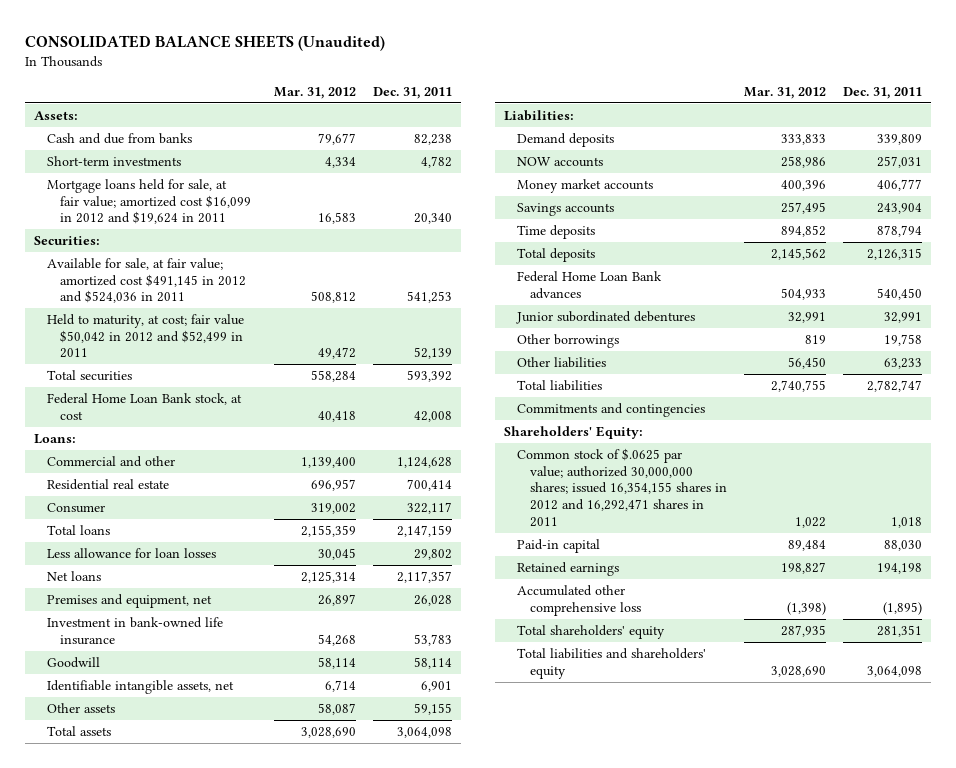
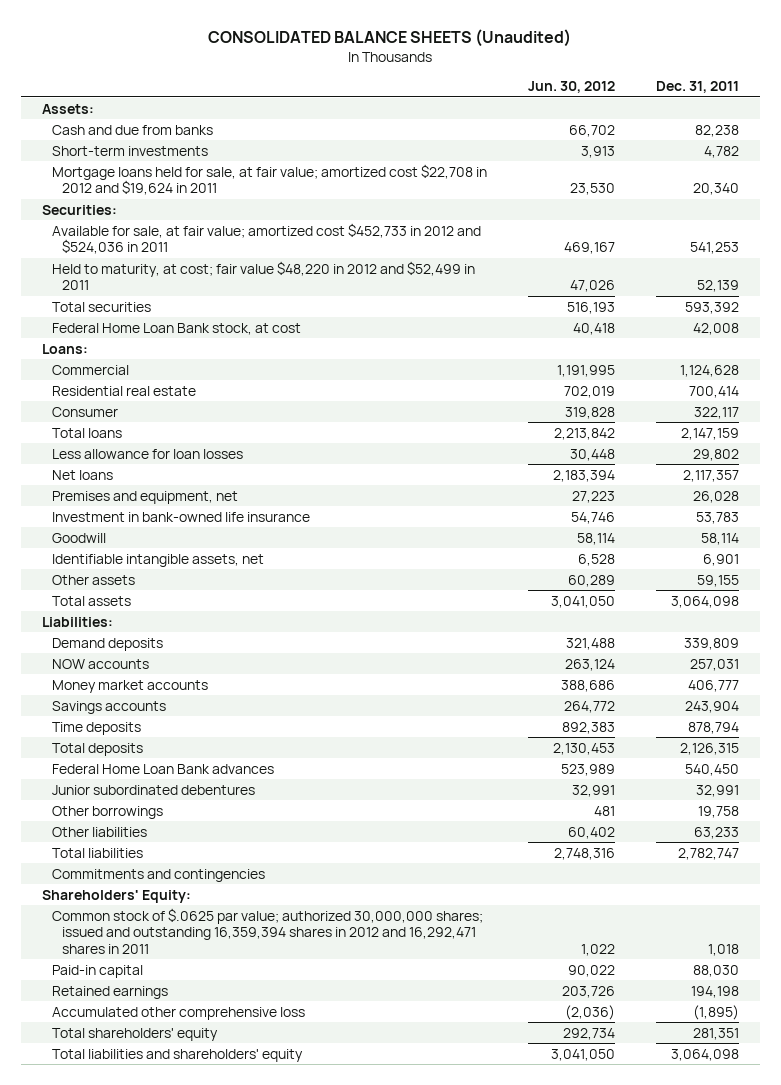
- | Mar. 31, 2012 | Dec. 31, 2011
+ | Jun. 30, 2012 | Dec. 31, 2011
- Mortgage loans held for sale, at fair value; amortized cost $16,099 in 2012 and $19,624 in 2011 | 16,583 | 20,340
+ Mortgage loans held for sale, at fair value; amortized cost $22,708 in 2012 and $19,624 in 2011 | 23,530 | 20,340
- Available for sale, at fair value; amortized cost $491,145 in 2012 and $524,036 in 2011 | 508,812 | 541,253
- Held to maturity, at cost; fair value $50,042 in 2012 and $52,499 in 2011 | 49,472 | 52,139
+ Available for sale, at fair value; amortized cost $452,733 in 2012 and $524,036 in 2011 | 469,167 | 541,253
+ Held to maturity, at cost; fair value $48,220 in 2012 and $52,499 in 2011 | 47,026 | 52,139
- Commercial and other | 1,139,400 | 1,124,628
+ Commercial | 1,191,995 | 1,124,628
- Common stock of $.0625 par value; authorized 30,000,000 shares; issued 16,354,155 shares in 2012 and 16,292,471 shares in 2011 | 1,022 | 1,018
+ Common stock of $.0625 par value; authorized 30,000,000 shares; issued and outstanding 16,359,394 shares in 2012 and 16,292,471 shares in 2011 | 1,022 | 1,018

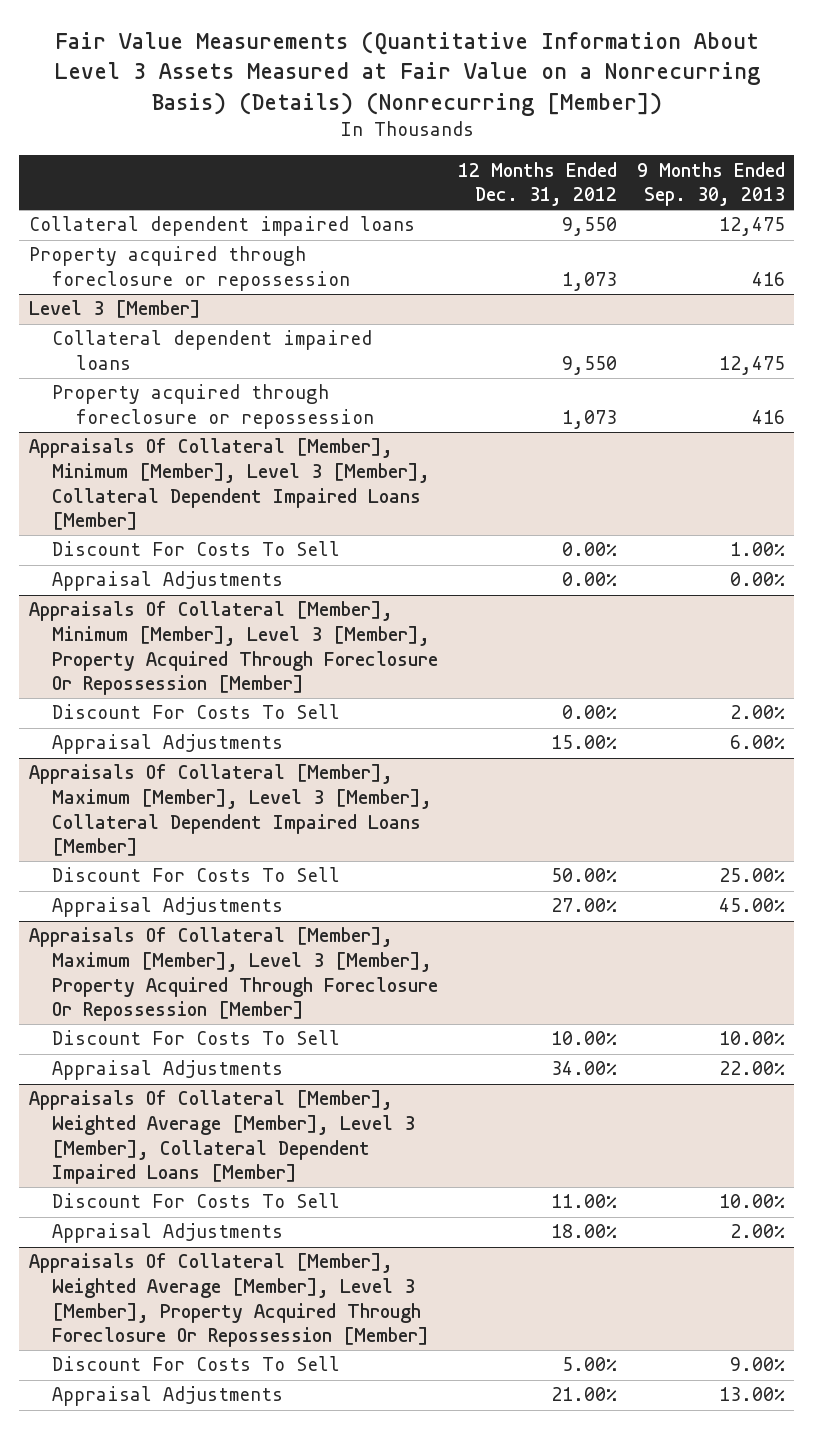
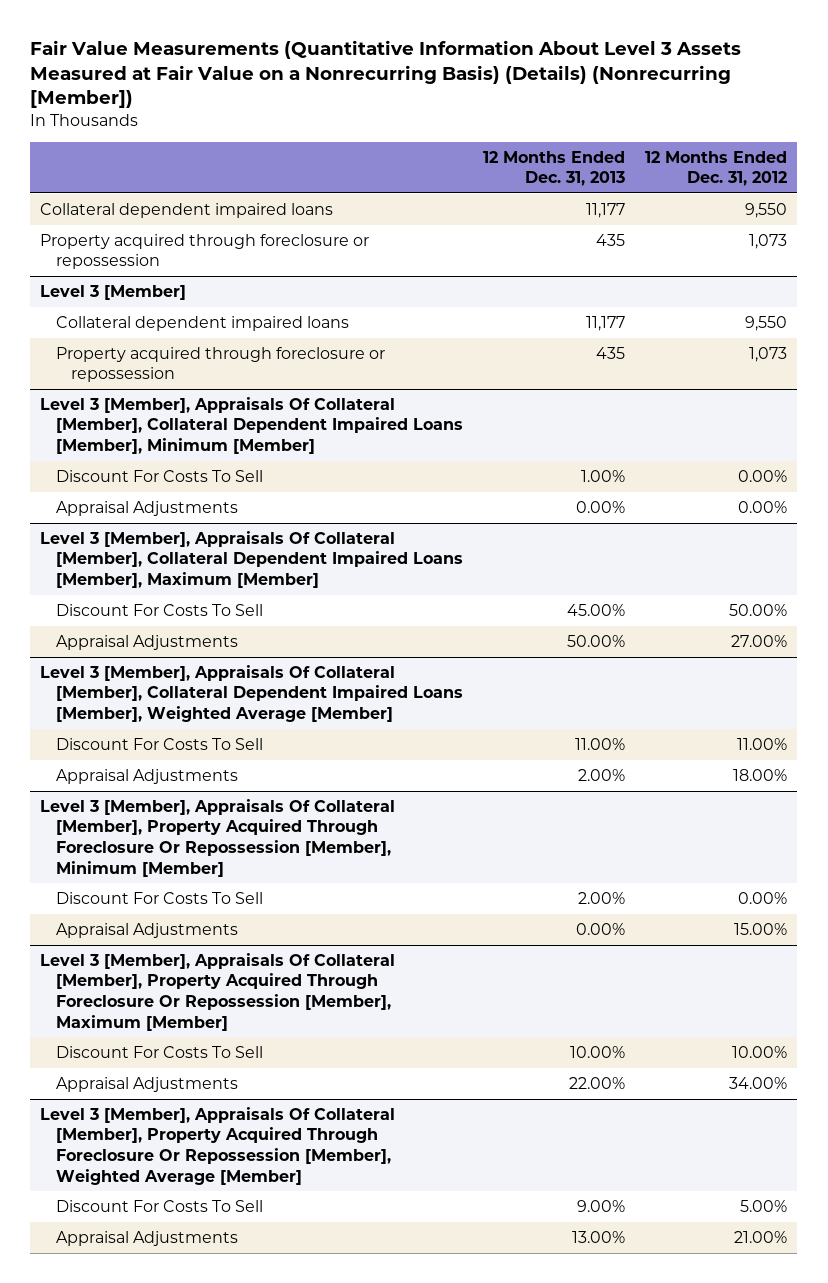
- | 12 Months Ended Dec. 31, 2012 | 9 Months Ended Sep. 30, 2013
+ | 12 Months Ended Dec. 31, 2013 | 12 Months Ended Dec. 31, 2012
- Appraisals Of Collateral [Member], Minimum [Member], Level 3 [Member], Collateral Dependent Impaired Loans [Member]
+ Level 3 [Member], Appraisals Of Collateral [Member], Collateral Dependent Impaired Loans [Member], Minimum [Member]
- Appraisals Of Collateral [Member], Minimum [Member], Level 3 [Member], Property Acquired Through Foreclosure Or Repossession [Member]
- Discount For Costs To Sell | 0.00% | 2.00%
- Appraisal Adjustments | 15.00% | 6.00%
- Appraisals Of Collateral [Member], Maximum [Member], Level 3 [Member], Collateral Dependent Impaired Loans [Member]
+ Level 3 [Member], Appraisals Of Collateral [Member], Collateral Dependent Impaired Loans [Member], Maximum [Member]
- Appraisals Of Collateral [Member], Maximum [Member], Level 3 [Member], Property Acquired Through Foreclosure Or Repossession [Member]
- Discount For Costs To Sell | 10.00% | 10.00%
- Appraisal Adjustments | 34.00% | 22.00%
- Appraisals Of Collateral [Member], Weighted Average [Member], Level 3 [Member], Collateral Dependent Impaired Loans [Member]
+ Level 3 [Member], Appraisals Of Collateral [Member], Collateral Dependent Impaired Loans [Member], Weighted Average [Member]
- Appraisals Of Collateral [Member], Weighted Average [Member], Level 3 [Member], Property Acquired Through Foreclosure Or Repossession [Member]
+ Level 3 [Member], Appraisals Of Collateral [Member], Property Acquired Through Foreclosure Or Repossession [Member], Minimum [Member]
+ Discount For Costs To Sell | 2.00% | 0.00%
+ Appraisal Adjustments | 0.00% | 15.00%
+ Level 3 [Member], Appraisals Of Collateral [Member], Property Acquired Through Foreclosure Or Repossession [Member], Maximum [Member]
+ Discount For Costs To Sell | 10.00% | 10.00%
+ Appraisal Adjustments | 22.00% | 34.00%
+ Level 3 [Member], Appraisals Of Collateral [Member], Property Acquired Through Foreclosure Or Repossession [Member], Weighted Average [Member]

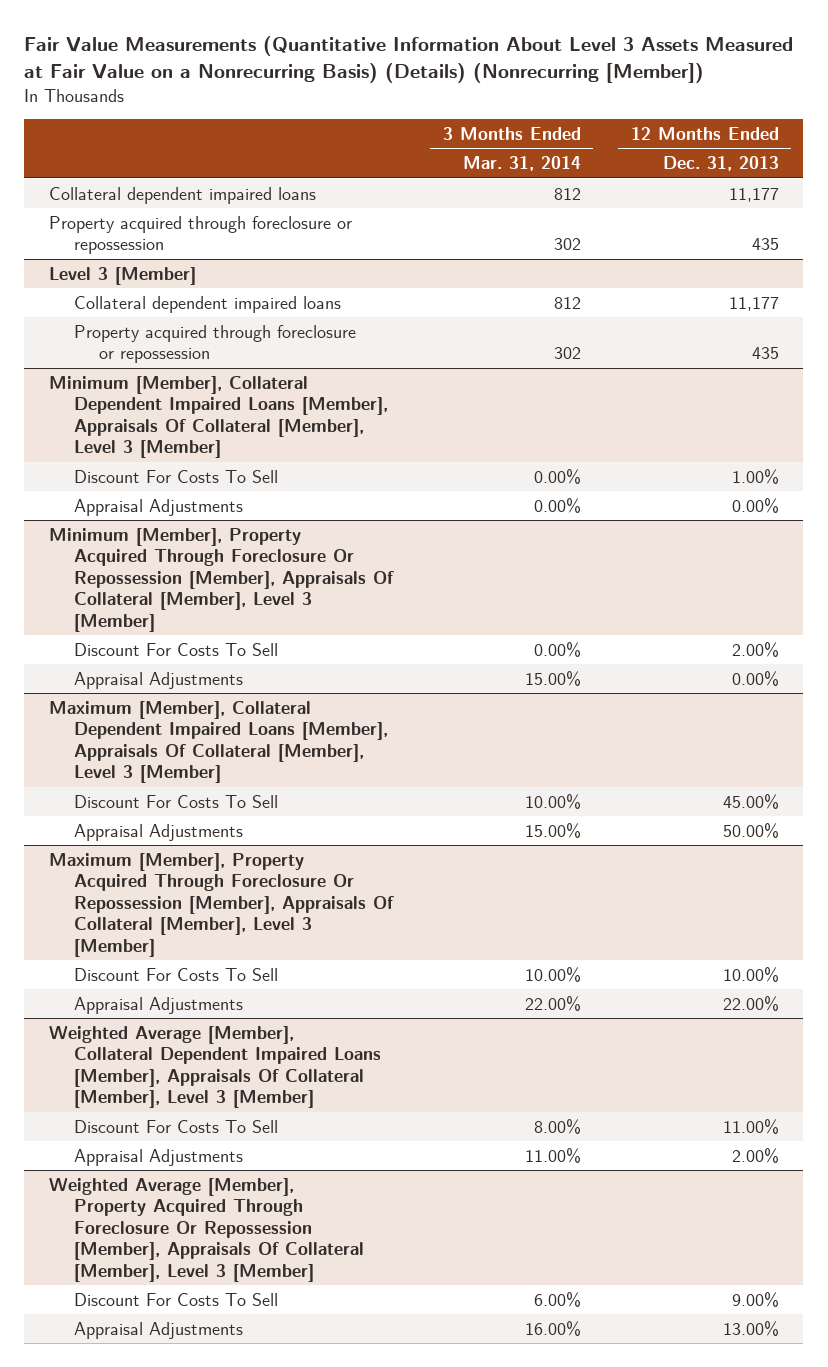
- | 12 Months Ended Dec. 31, 2013 | 12 Months Ended Dec. 31, 2012
+ | 3 Months Ended Mar. 31, 2014 | 12 Months Ended Dec. 31, 2013
- Level 3 [Member], Appraisals Of Collateral [Member], Collateral Dependent Impaired Loans [Member], Minimum [Member]
+ Minimum [Member], Collateral Dependent Impaired Loans [Member], Appraisals Of Collateral [Member], Level 3 [Member]
- Level 3 [Member], Appraisals Of Collateral [Member], Collateral Dependent Impaired Loans [Member], Maximum [Member]
- Discount For Costs To Sell | 45.00% | 50.00%
- Appraisal Adjustments | 50.00% | 27.00%
- Level 3 [Member], Appraisals Of Collateral [Member], Collateral Dependent Impaired Loans [Member], Weighted Average [Member]
- Discount For Costs To Sell | 11.00% | 11.00%
- Appraisal Adjustments | 2.00% | 18.00%
- Level 3 [Member], Appraisals Of Collateral [Member], Property Acquired Through Foreclosure Or Repossession [Member], Minimum [Member]
+ Minimum [Member], Property Acquired Through Foreclosure Or Repossession [Member], Appraisals Of Collateral [Member], Level 3 [Member]
- Level 3 [Member], Appraisals Of Collateral [Member], Property Acquired Through Foreclosure Or Repossession [Member], Maximum [Member]
+ Maximum [Member], Collateral Dependent Impaired Loans [Member], Appraisals Of Collateral [Member], Level 3 [Member]
+ Discount For Costs To Sell | 10.00% | 45.00%
+ Appraisal Adjustments | 15.00% | 50.00%
+ Maximum [Member], Property Acquired Through Foreclosure Or Repossession [Member], Appraisals Of Collateral [Member], Level 3 [Member]
- Level 3 [Member], Appraisals Of Collateral [Member], Property Acquired Through Foreclosure Or Repossession [Member], Weighted Average [Member]
+ Weighted Average [Member], Collateral Dependent Impaired Loans [Member], Appraisals Of Collateral [Member], Level 3 [Member]
+ Discount For Costs To Sell | 8.00% | 11.00%
+ Appraisal Adjustments | 11.00% | 2.00%
+ Weighted Average [Member], Property Acquired Through Foreclosure Or Repossession [Member], Appraisals Of Collateral [Member], Level 3 [Member]

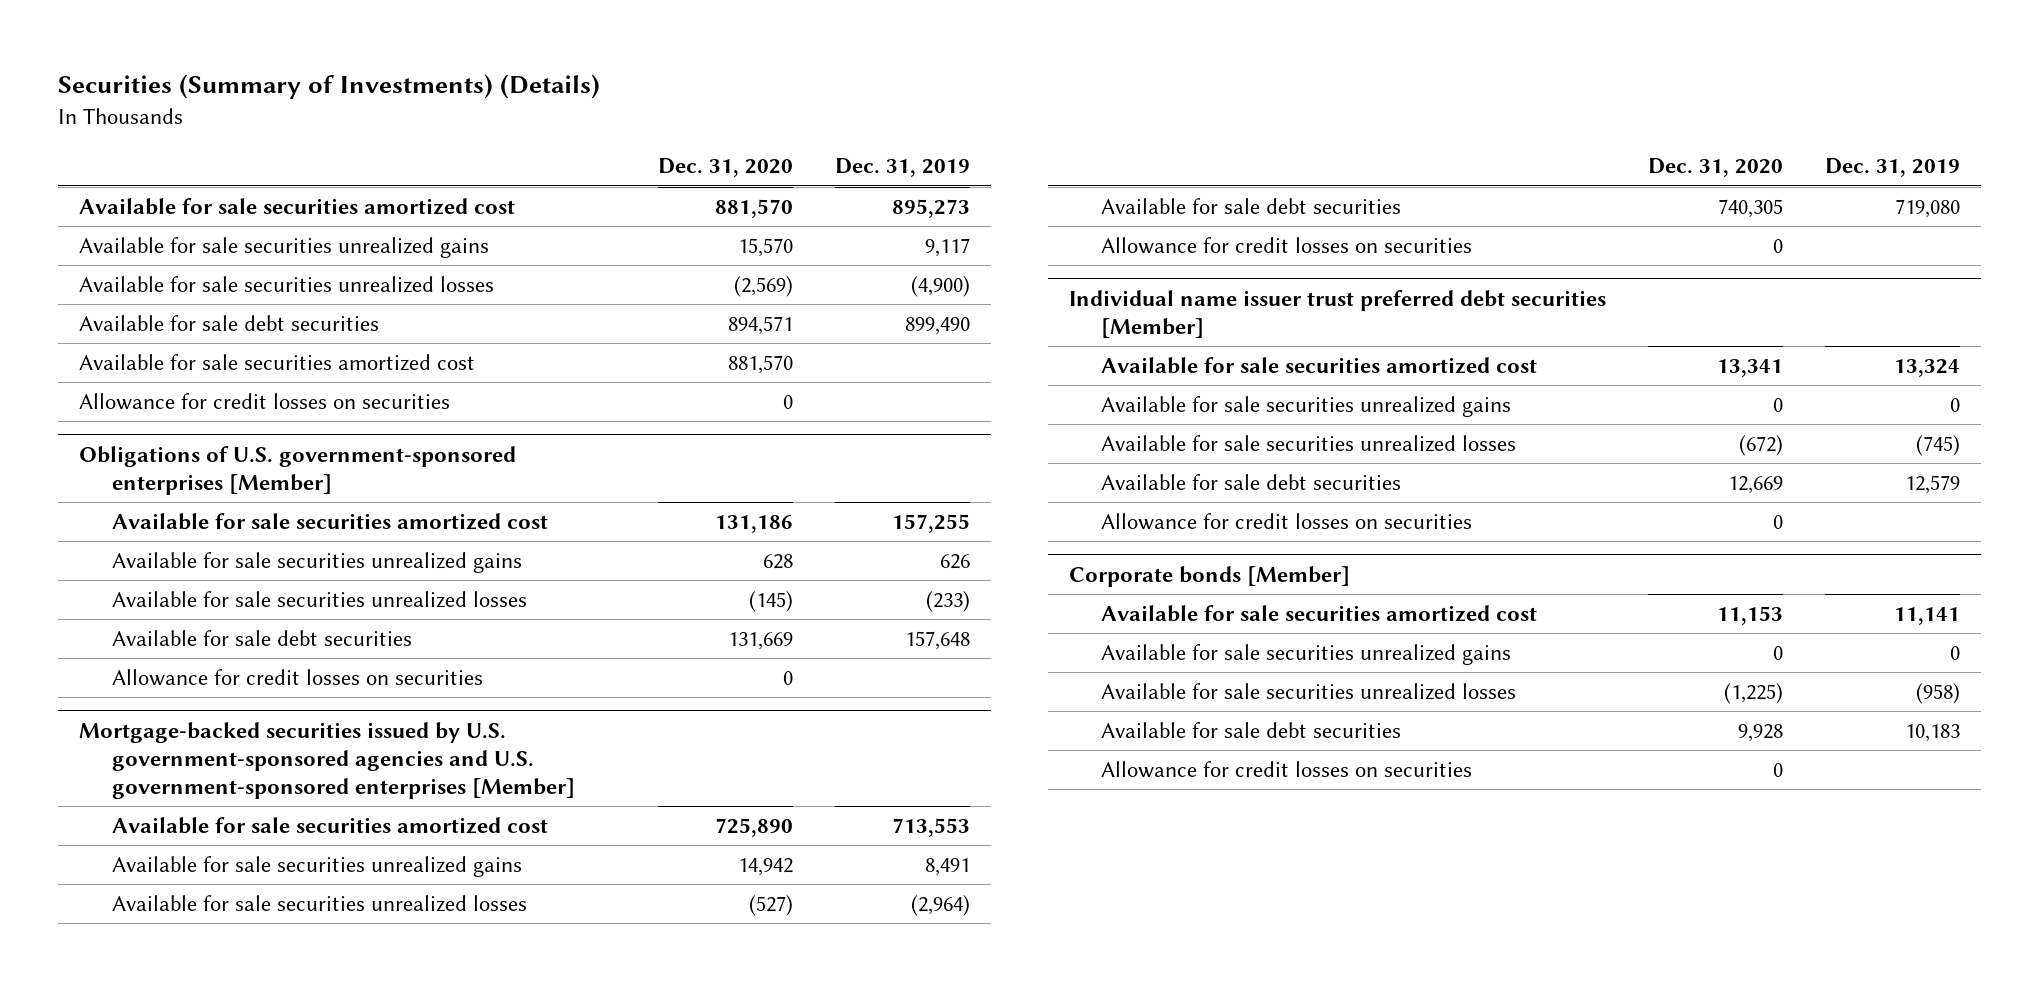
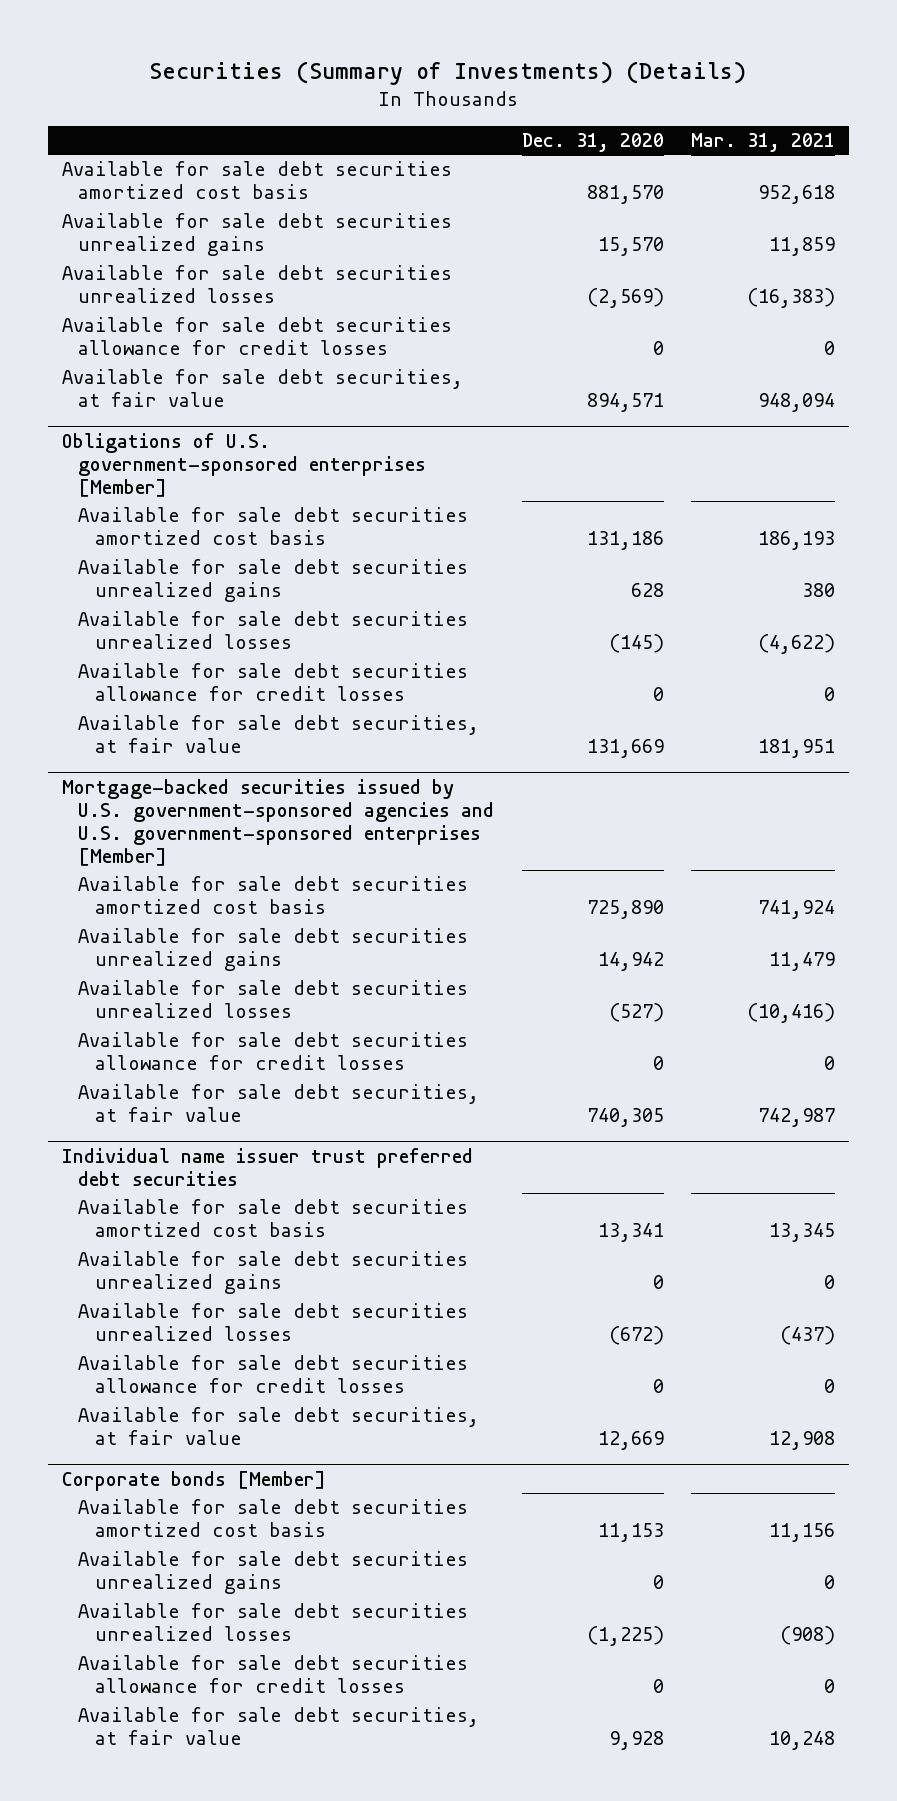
- | Dec. 31, 2020 | Dec. 31, 2019
+ | Dec. 31, 2020 | Mar. 31, 2021
- Available for sale securities amortized cost | 881,570 | 895,273
- Available for sale securities unrealized gains | 15,570 | 9,117
- Available for sale securities unrealized losses | (2,569) | (4,900)
- Available for sale debt securities | 894,571 | 899,490
- Available for sale securities amortized cost | 881,570 |
- Allowance for credit losses on securities | 0 |
+ Available for sale debt securities amortized cost basis | 881,570 | 952,618
+ Available for sale debt securities unrealized gains | 15,570 | 11,859
+ Available for sale debt securities unrealized losses | (2,569) | (16,383)
+ Available for sale debt securities allowance for credit losses | 0 | 0
+ Available for sale debt securities, at fair value | 894,571 | 948,094
@ Obligations of U.S. government-sponsored enterprises [Member]
- Available for sale securities amortized cost | 131,186 | 157,255
- Available for sale securities unrealized gains | 628 | 626
- Available for sale securities unrealized losses | (145) | (233)
- Available for sale debt securities | 131,669 | 157,648
- Allowance for credit losses on securities | 0 |
+ Available for sale debt securities amortized cost basis | 131,186 | 186,193
+ Available for sale debt securities unrealized gains | 628 | 380
+ Available for sale debt securities unrealized losses | (145) | (4,622)
+ Available for sale debt securities allowance for credit losses | 0 | 0
+ Available for sale debt securities, at fair value | 131,669 | 181,951
@ Mortgage-backed securities issued by U.S. government-sponsored agencies and U.S. government-sponsored enterprises [Member]
- Available for sale securities amortized cost | 725,890 | 713,553
- Available for sale securities unrealized gains | 14,942 | 8,491
- Available for sale securities unrealized losses | (527) | (2,964)
- Available for sale debt securities | 740,305 | 719,080
- Allowance for credit losses on securities | 0 |
- Individual name issuer trust preferred debt securities [Member]
- Available for sale securities amortized cost | 13,341 | 13,324
- Available for sale securities unrealized gains | 0 | 0
- Available for sale securities unrealized losses | (672) | (745)
- Available for sale debt securities | 12,669 | 12,579
- Allowance for credit losses on securities | 0 |
@ Mortgage-backed securities issued by U.S. government-sponsored agencies and U.S. government-sponsored enterprises [Member]
+ Available for sale debt securities amortized cost basis | 725,890 | 741,924
+ Available for sale debt securities unrealized gains | 14,942 | 11,479
+ Available for sale debt securities unrealized losses | (527) | (10,416)
+ Available for sale debt securities allowance for credit losses | 0 | 0
+ Available for sale debt securities, at fair value | 740,305 | 742,987
+ Individual name issuer trust preferred debt securities
+ Available for sale debt securities amortized cost basis | 13,341 | 13,345
+ Available for sale debt securities unrealized gains | 0 | 0
+ Available for sale debt securities unrealized losses | (672) | (437)
+ Available for sale debt securities allowance for credit losses | 0 | 0
+ Available for sale debt securities, at fair value | 12,669 | 12,908
@ Corporate bonds [Member]
- Available for sale securities amortized cost | 11,153 | 11,141
- Available for sale securities unrealized gains | 0 | 0
- Available for sale securities unrealized losses | (1,225) | (958)
- Available for sale debt securities | 9,928 | 10,183
- Allowance for credit losses on securities | 0 |
+ Available for sale debt securities amortized cost basis | 11,153 | 11,156
+ Available for sale debt securities unrealized gains | 0 | 0
+ Available for sale debt securities unrealized losses | (1,225) | (908)
+ Available for sale debt securities allowance for credit losses | 0 | 0
+ Available for sale debt securities, at fair value | 9,928 | 10,248

